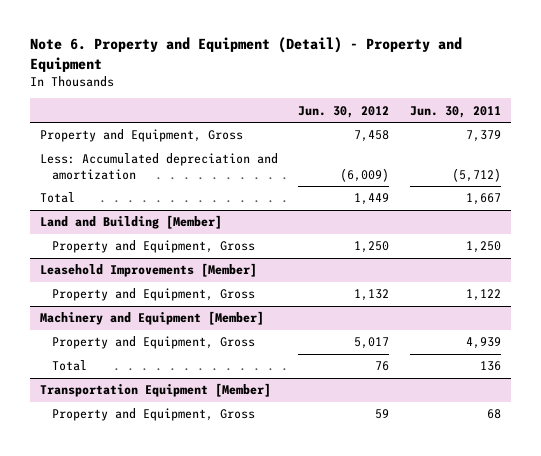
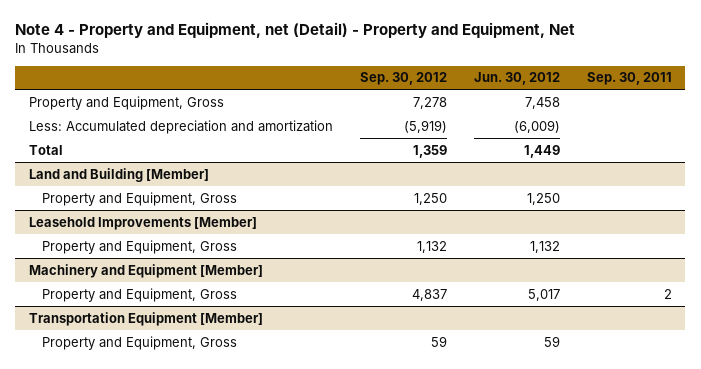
- Note 6. Property and Equipment (Detail) - Property and Equipment
+ Note 4 - Property and Equipment, net (Detail) - Property and Equipment, Net
- | Jun. 30, 2012 | Jun. 30, 2011
+ | Sep. 30, 2012 | Jun. 30, 2012 | Sep. 30, 2011
@ Machinery and Equipment [Member]
- Total | 76 | 136

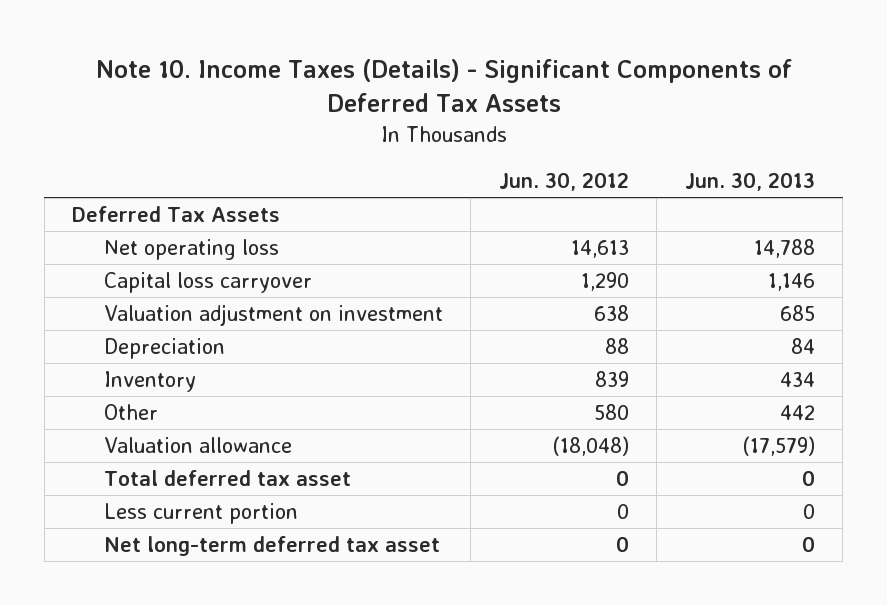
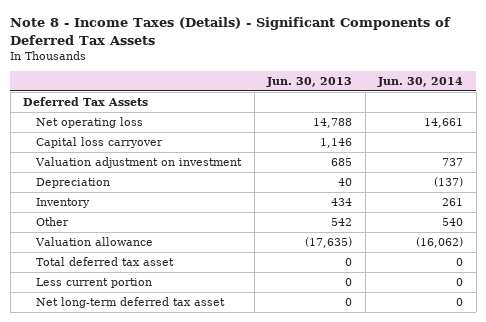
- Note 10. Income Taxes (Details) - Significant Components of Deferred Tax Assets
+ Note 8 - Income Taxes (Details) - Significant Components of Deferred Tax Assets
- | Jun. 30, 2012 | Jun. 30, 2013
+ | Jun. 30, 2013 | Jun. 30, 2014
- Depreciation | 88 | 84
+ Depreciation | 40 | (137)
- Other | 580 | 442
- Valuation allowance | (18,048) | (17,579)
+ Other | 542 | 540
+ Valuation allowance | (17,635) | (16,062)

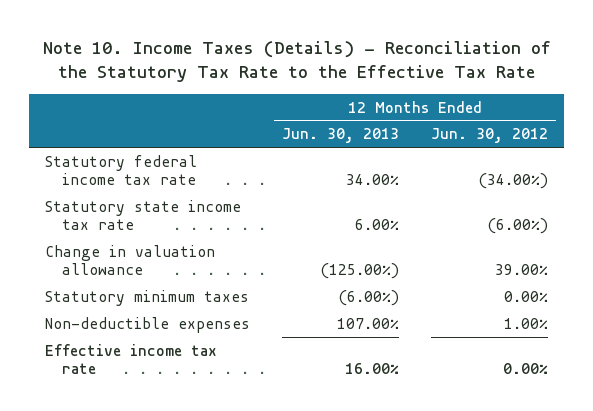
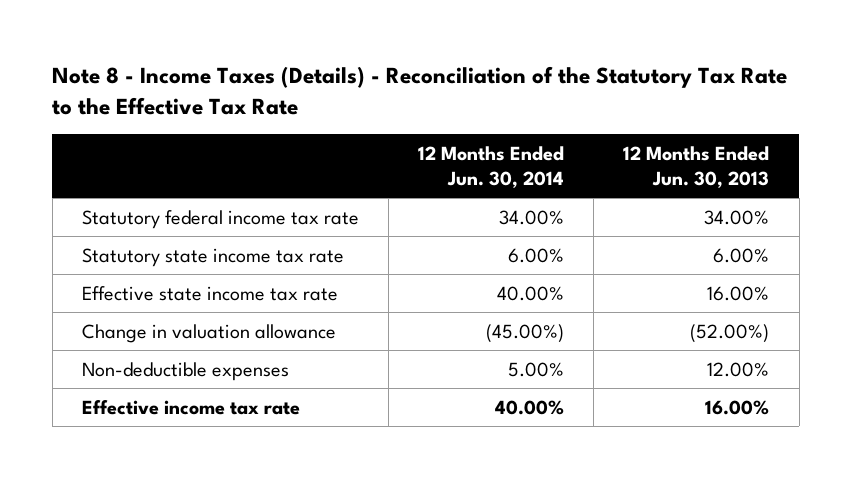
- Note 10. Income Taxes (Details) - Reconciliation of the Statutory Tax Rate to the Effective Tax Rate
+ Note 8 - Income Taxes (Details) - Reconciliation of the Statutory Tax Rate to the Effective Tax Rate
- | 12 Months Ended Jun. 30, 2013 | 12 Months Ended Jun. 30, 2012
+ | 12 Months Ended Jun. 30, 2014 | 12 Months Ended Jun. 30, 2013
- Change in valuation allowance | (125.00%) | 39.00%
- Statutory minimum taxes | (6.00%) | 0.00%
- Non-deductible expenses | 107.00% | 1.00%
+ Effective state income tax rate | 40.00% | 16.00%
+ Change in valuation allowance | (45.00%) | (52.00%)
+ Non-deductible expenses | 5.00% | 12.00%

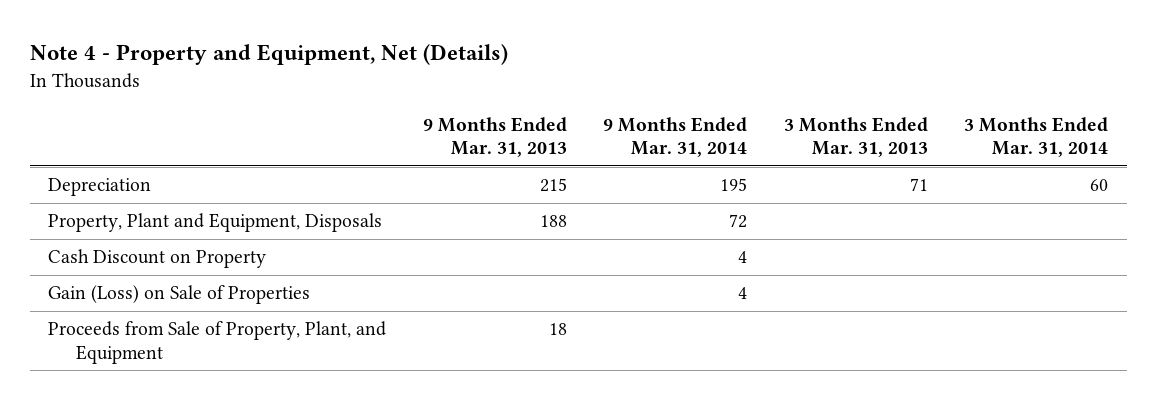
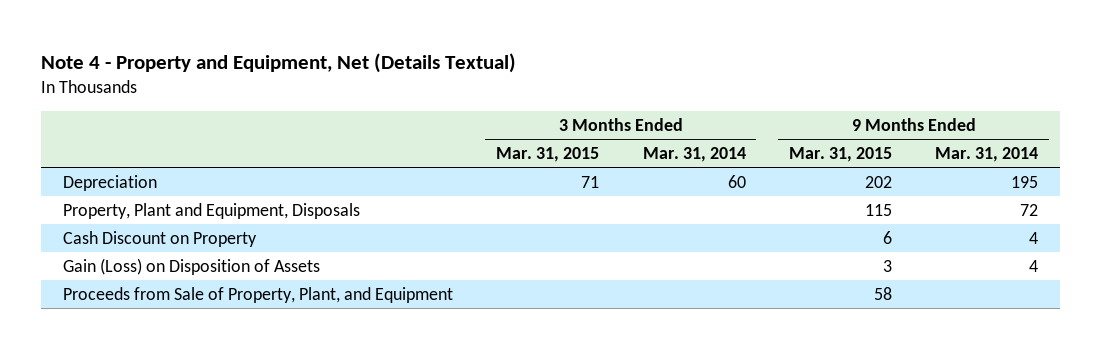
- Note 4 - Property and Equipment, Net (Details)
+ Note 4 - Property and Equipment, Net (Details Textual)
- | 9 Months Ended Mar. 31, 2013 | 9 Months Ended Mar. 31, 2014 | 3 Months Ended Mar. 31, 2013 | 3 Months Ended Mar. 31, 2014
+ | 3 Months Ended Mar. 31, 2015 | 3 Months Ended Mar. 31, 2014 | 9 Months Ended Mar. 31, 2015 | 9 Months Ended Mar. 31, 2014
- Gain (Loss) on Sale of Properties | | 4 | |
+ Gain (Loss) on Disposition of Assets | | | 3 | 4

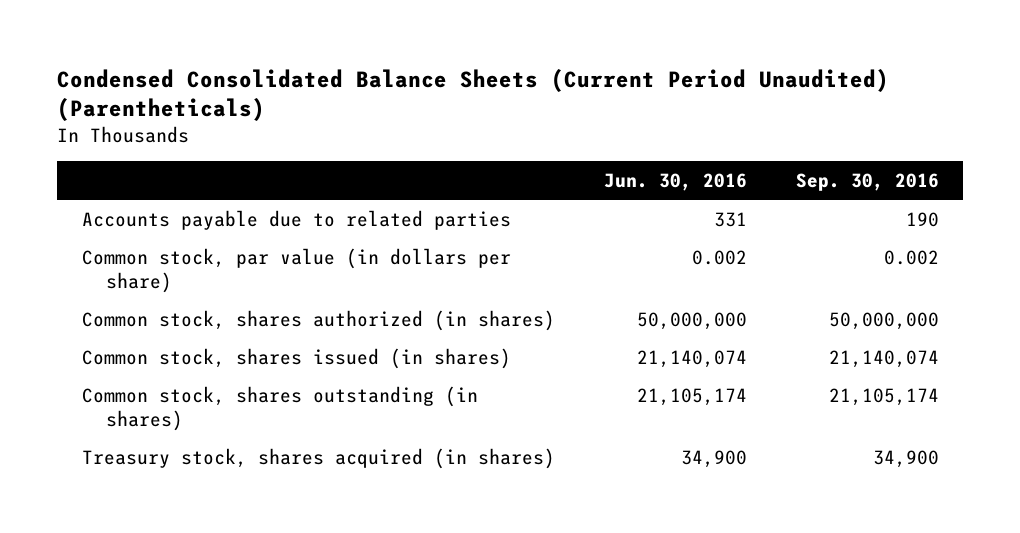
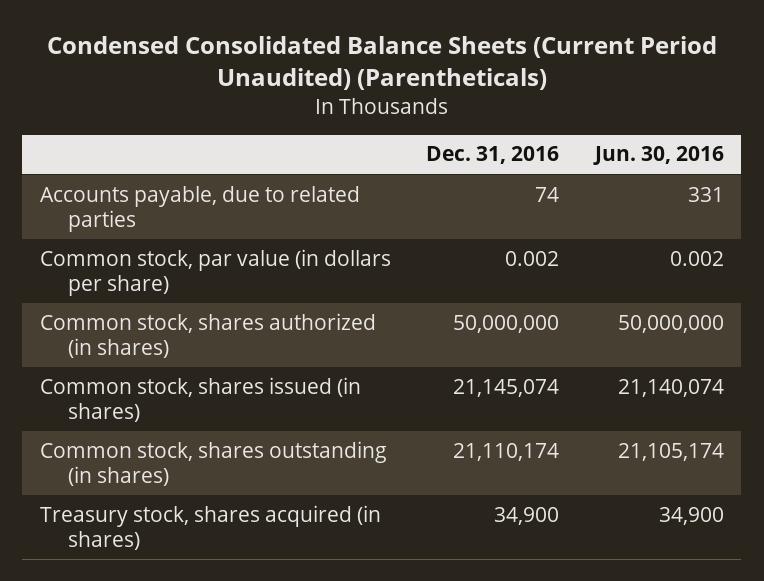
- | Jun. 30, 2016 | Sep. 30, 2016
+ | Dec. 31, 2016 | Jun. 30, 2016
- Accounts payable due to related parties | 331 | 190
+ Accounts payable, due to related parties | 74 | 331

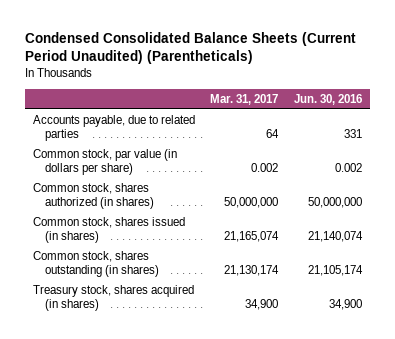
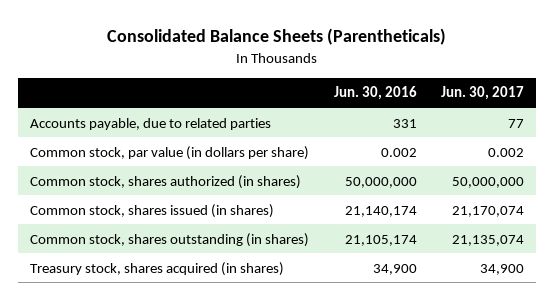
- Condensed Consolidated Balance Sheets (Current Period Unaudited) (Parentheticals)
+ Consolidated Balance Sheets (Parentheticals)
- | Mar. 31, 2017 | Jun. 30, 2016
+ | Jun. 30, 2016 | Jun. 30, 2017
- Common stock, shares issued (in shares) | 21,165,074 | 21,140,074
+ Common stock, shares issued (in shares) | 21,140,174 | 21,170,074

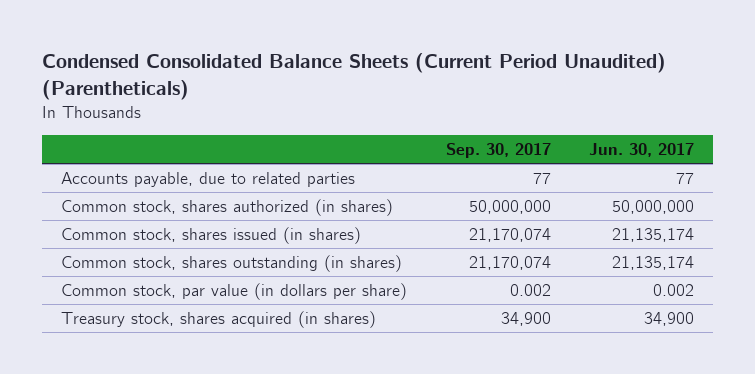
- Consolidated Balance Sheets (Parentheticals)
+ Condensed Consolidated Balance Sheets (Current Period Unaudited) (Parentheticals)
- | Jun. 30, 2016 | Jun. 30, 2017
+ | Sep. 30, 2017 | Jun. 30, 2017
- Common stock, shares issued (in shares) | 21,140,174 | 21,170,074
- Common stock, shares outstanding (in shares) | 21,105,174 | 21,135,074
+ Common stock, shares issued (in shares) | 21,170,074 | 21,135,174
+ Common stock, shares outstanding (in shares) | 21,170,074 | 21,135,174
moved down: Common stock, par value (in dollars per share) | 0.002 | 0.002

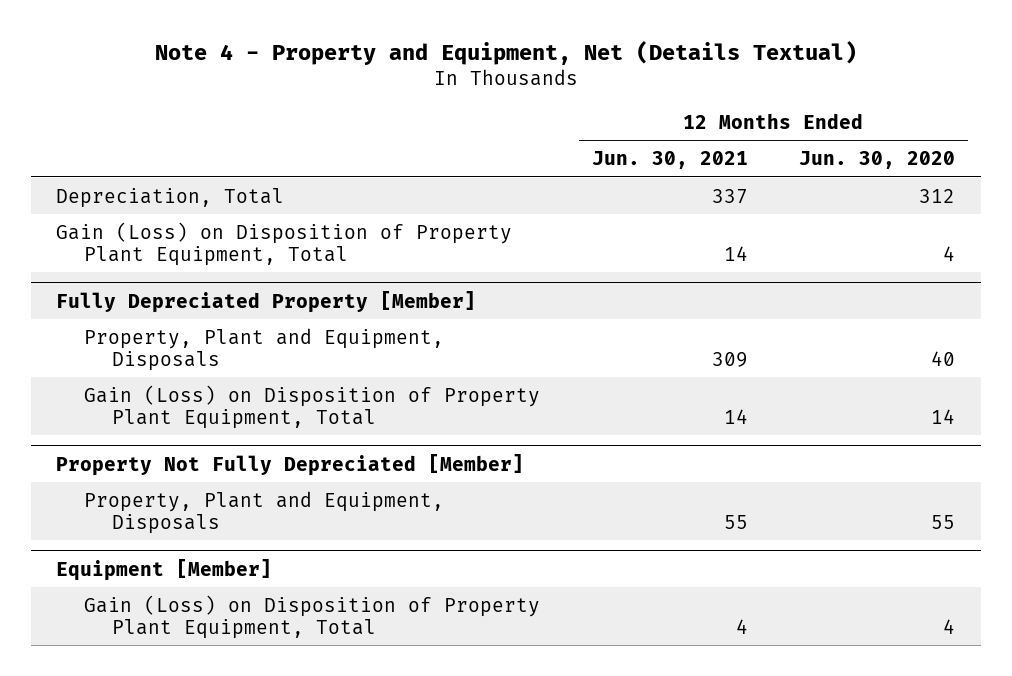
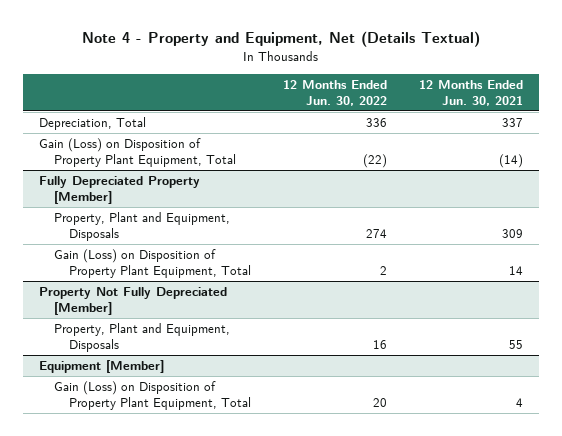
- | 12 Months Ended Jun. 30, 2021 | 12 Months Ended Jun. 30, 2020
+ | 12 Months Ended Jun. 30, 2022 | 12 Months Ended Jun. 30, 2021
- Gain (Loss) on Disposition of Property Plant Equipment, Total | 14 | 4
+ Gain (Loss) on Disposition of Property Plant Equipment, Total | (22) | (14)

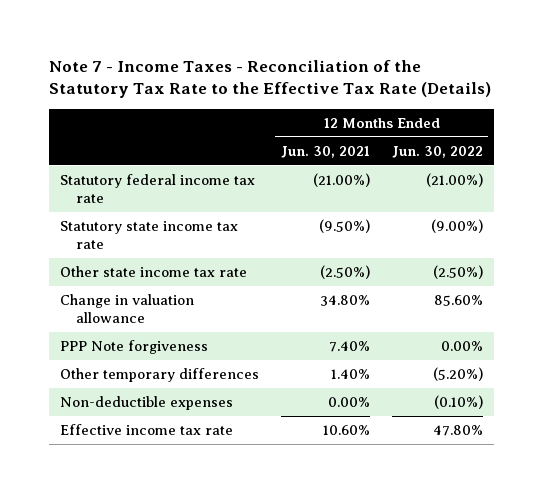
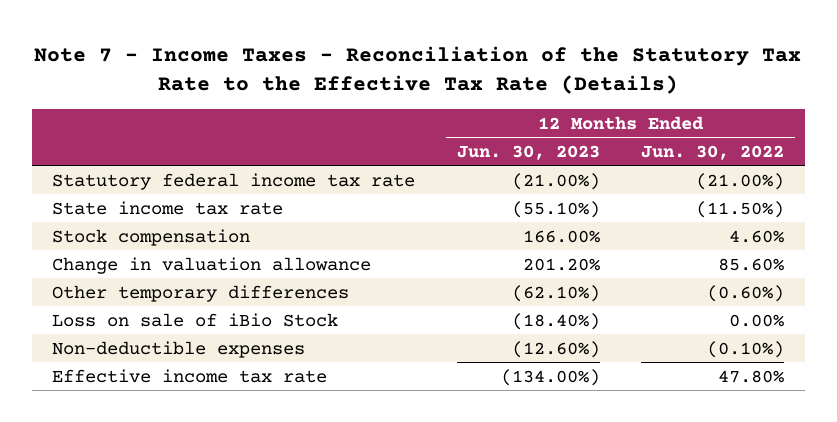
- | 12 Months Ended Jun. 30, 2021 | 12 Months Ended Jun. 30, 2022
+ | 12 Months Ended Jun. 30, 2023 | 12 Months Ended Jun. 30, 2022
- Statutory state income tax rate | (9.50%) | (9.00%)
- Other state income tax rate | (2.50%) | (2.50%)
+ State income tax rate | (55.10%) | (11.50%)
+ Stock compensation | 166.00% | 4.60%
- PPP Note forgiveness | 7.40% | 0.00%
- Other temporary differences | 1.40% | (5.20%)
+ Other temporary differences | (62.10%) | (0.60%)
+ Loss on sale of iBio Stock | (18.40%) | 0.00%

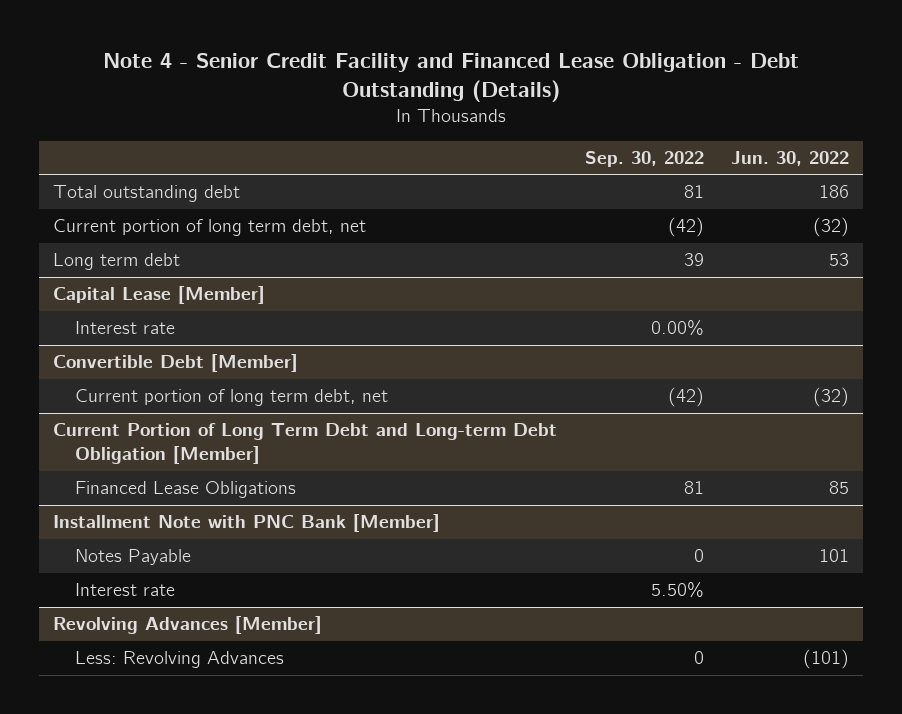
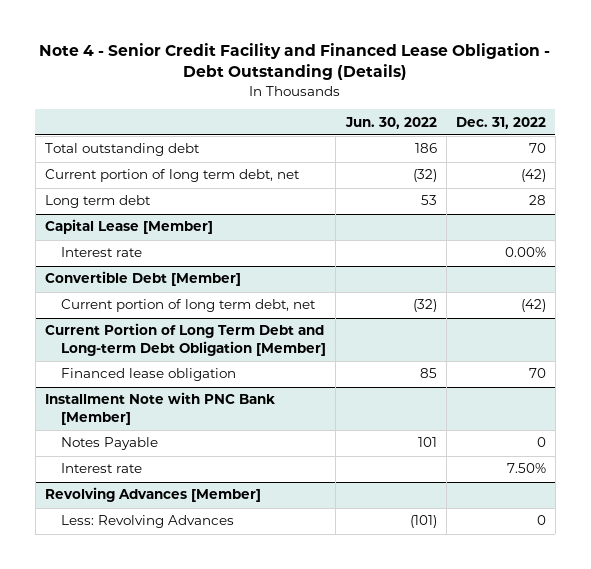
- | Sep. 30, 2022 | Jun. 30, 2022
+ | Jun. 30, 2022 | Dec. 31, 2022
@ Current Portion of Long Term Debt and Long-term Debt Obligation [Member]
- Financed Lease Obligations | 81 | 85
+ Financed lease obligation | 85 | 70

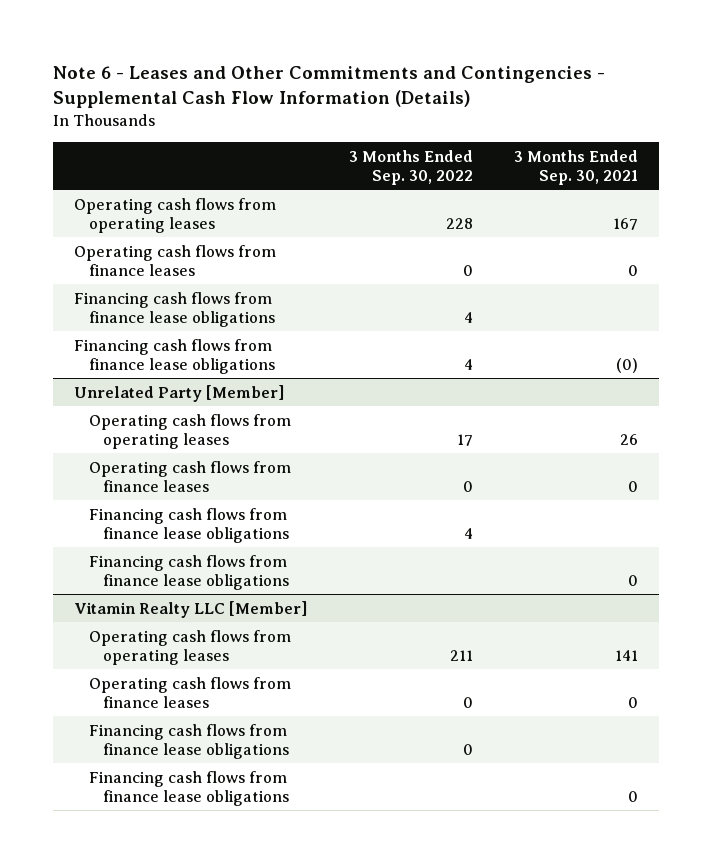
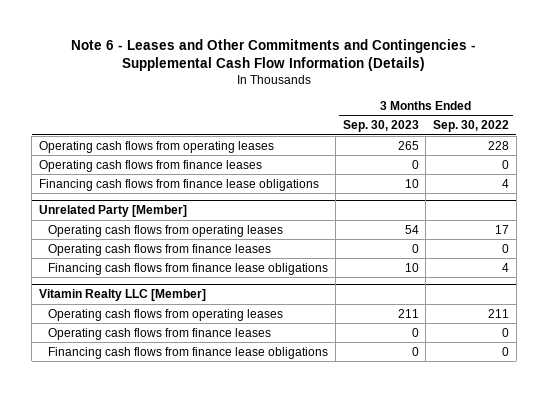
- | 3 Months Ended Sep. 30, 2022 | 3 Months Ended Sep. 30, 2021
+ | 3 Months Ended Sep. 30, 2023 | 3 Months Ended Sep. 30, 2022
- Financing cash flows from finance lease obligations | 4 | (0)
@ Unrelated Party [Member]
- Financing cash flows from finance lease obligations | | 0
@ Vitamin Realty LLC [Member]
- Financing cash flows from finance lease obligations | | 0

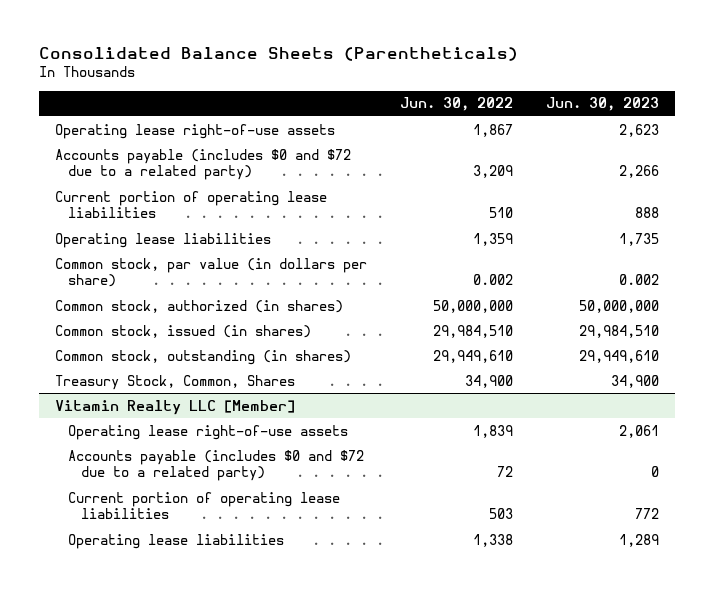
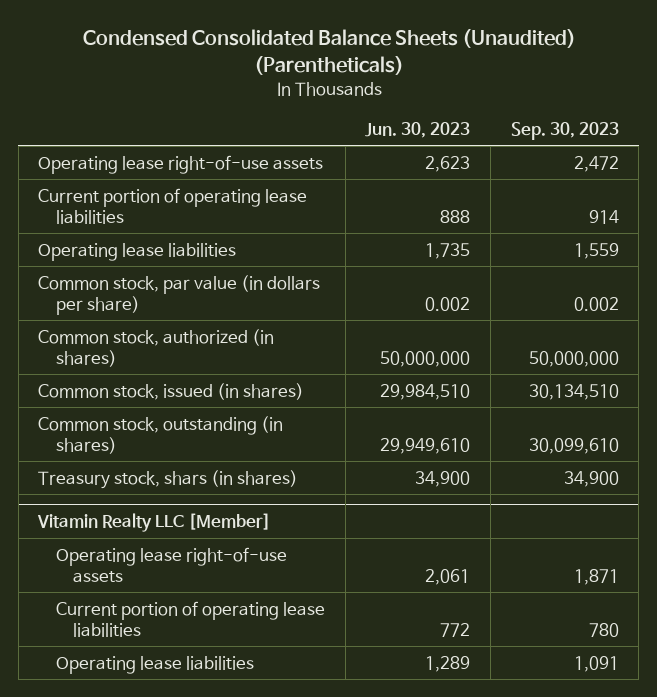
- Consolidated Balance Sheets (Parentheticals)
+ Condensed Consolidated Balance Sheets (Unaudited) (Parentheticals)
- | Jun. 30, 2022 | Jun. 30, 2023
+ | Jun. 30, 2023 | Sep. 30, 2023
- Accounts payable (includes $0 and $72 due to a related party) | 3,209 | 2,266
- Treasury Stock, Common, Shares | 34,900 | 34,900
+ Treasury stock, shars (in shares) | 34,900 | 34,900
@ Vitamin Realty LLC [Member]
- Accounts payable (includes $0 and $72 due to a related party) | 72 | 0

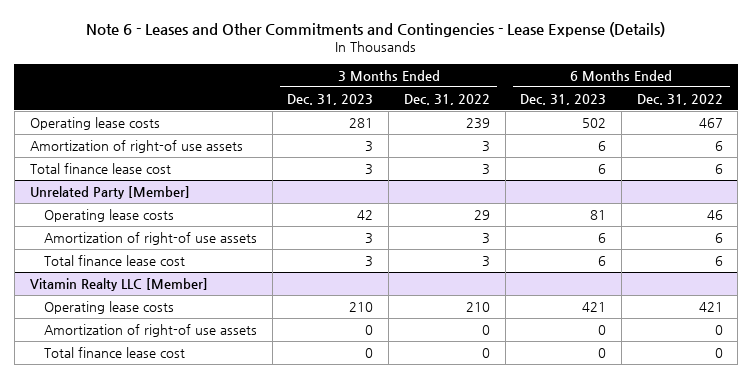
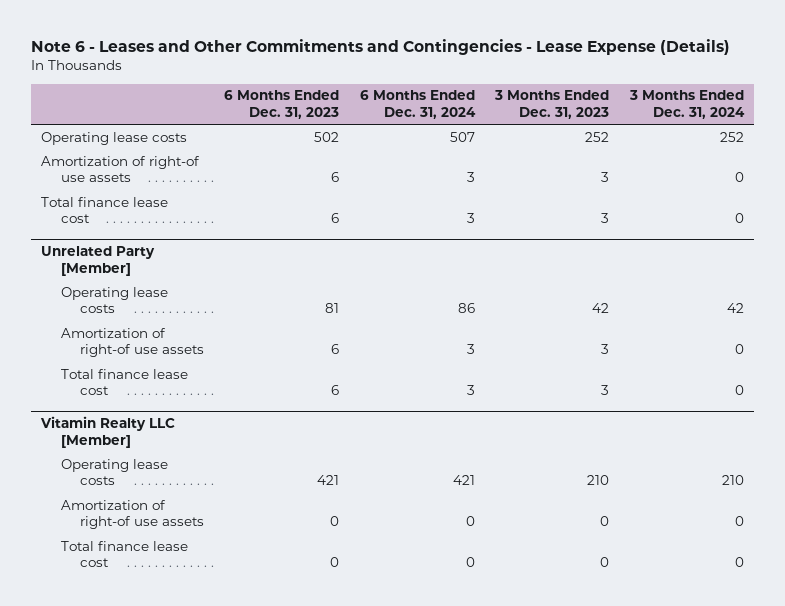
- | 3 Months Ended Dec. 31, 2023 | 3 Months Ended Dec. 31, 2022 | 6 Months Ended Dec. 31, 2023 | 6 Months Ended Dec. 31, 2022
+ | 6 Months Ended Dec. 31, 2023 | 6 Months Ended Dec. 31, 2024 | 3 Months Ended Dec. 31, 2023 | 3 Months Ended Dec. 31, 2024
- Operating lease costs | 281 | 239 | 502 | 467
+ Operating lease costs | 502 | 507 | 252 | 252

